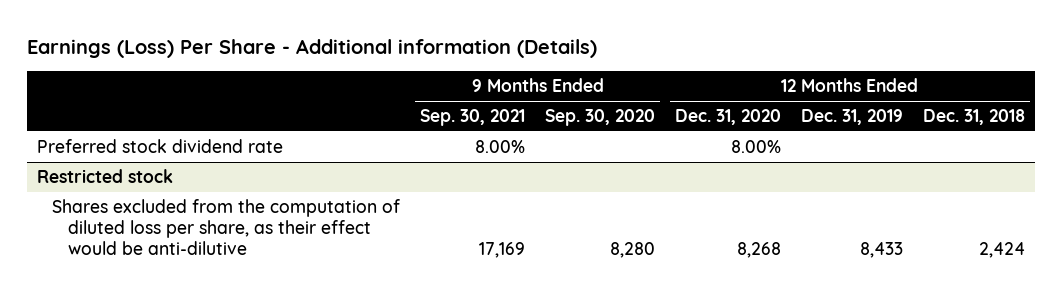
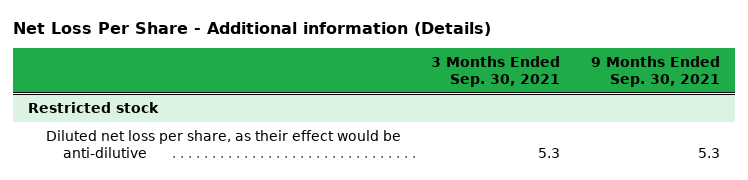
- Earnings (Loss) Per Share - Additional information (Details)
+ Net Loss Per Share - Additional information (Details)
- | 9 Months Ended Sep. 30, 2021 | 9 Months Ended Sep. 30, 2020 | 12 Months Ended Dec. 31, 2020 | 12 Months Ended Dec. 31, 2019 | 12 Months Ended Dec. 31, 2018
+ | 3 Months Ended Sep. 30, 2021 | 9 Months Ended Sep. 30, 2021
- Preferred stock dividend rate | 8.00% | | 8.00% | |
@ Restricted stock
- Shares excluded from the computation of diluted loss per share, as their effect would be anti-dilutive | 17,169 | 8,280 | 8,268 | 8,433 | 2,424
+ Diluted net loss per share, as their effect would be anti-dilutive | 5.3 | 5.3

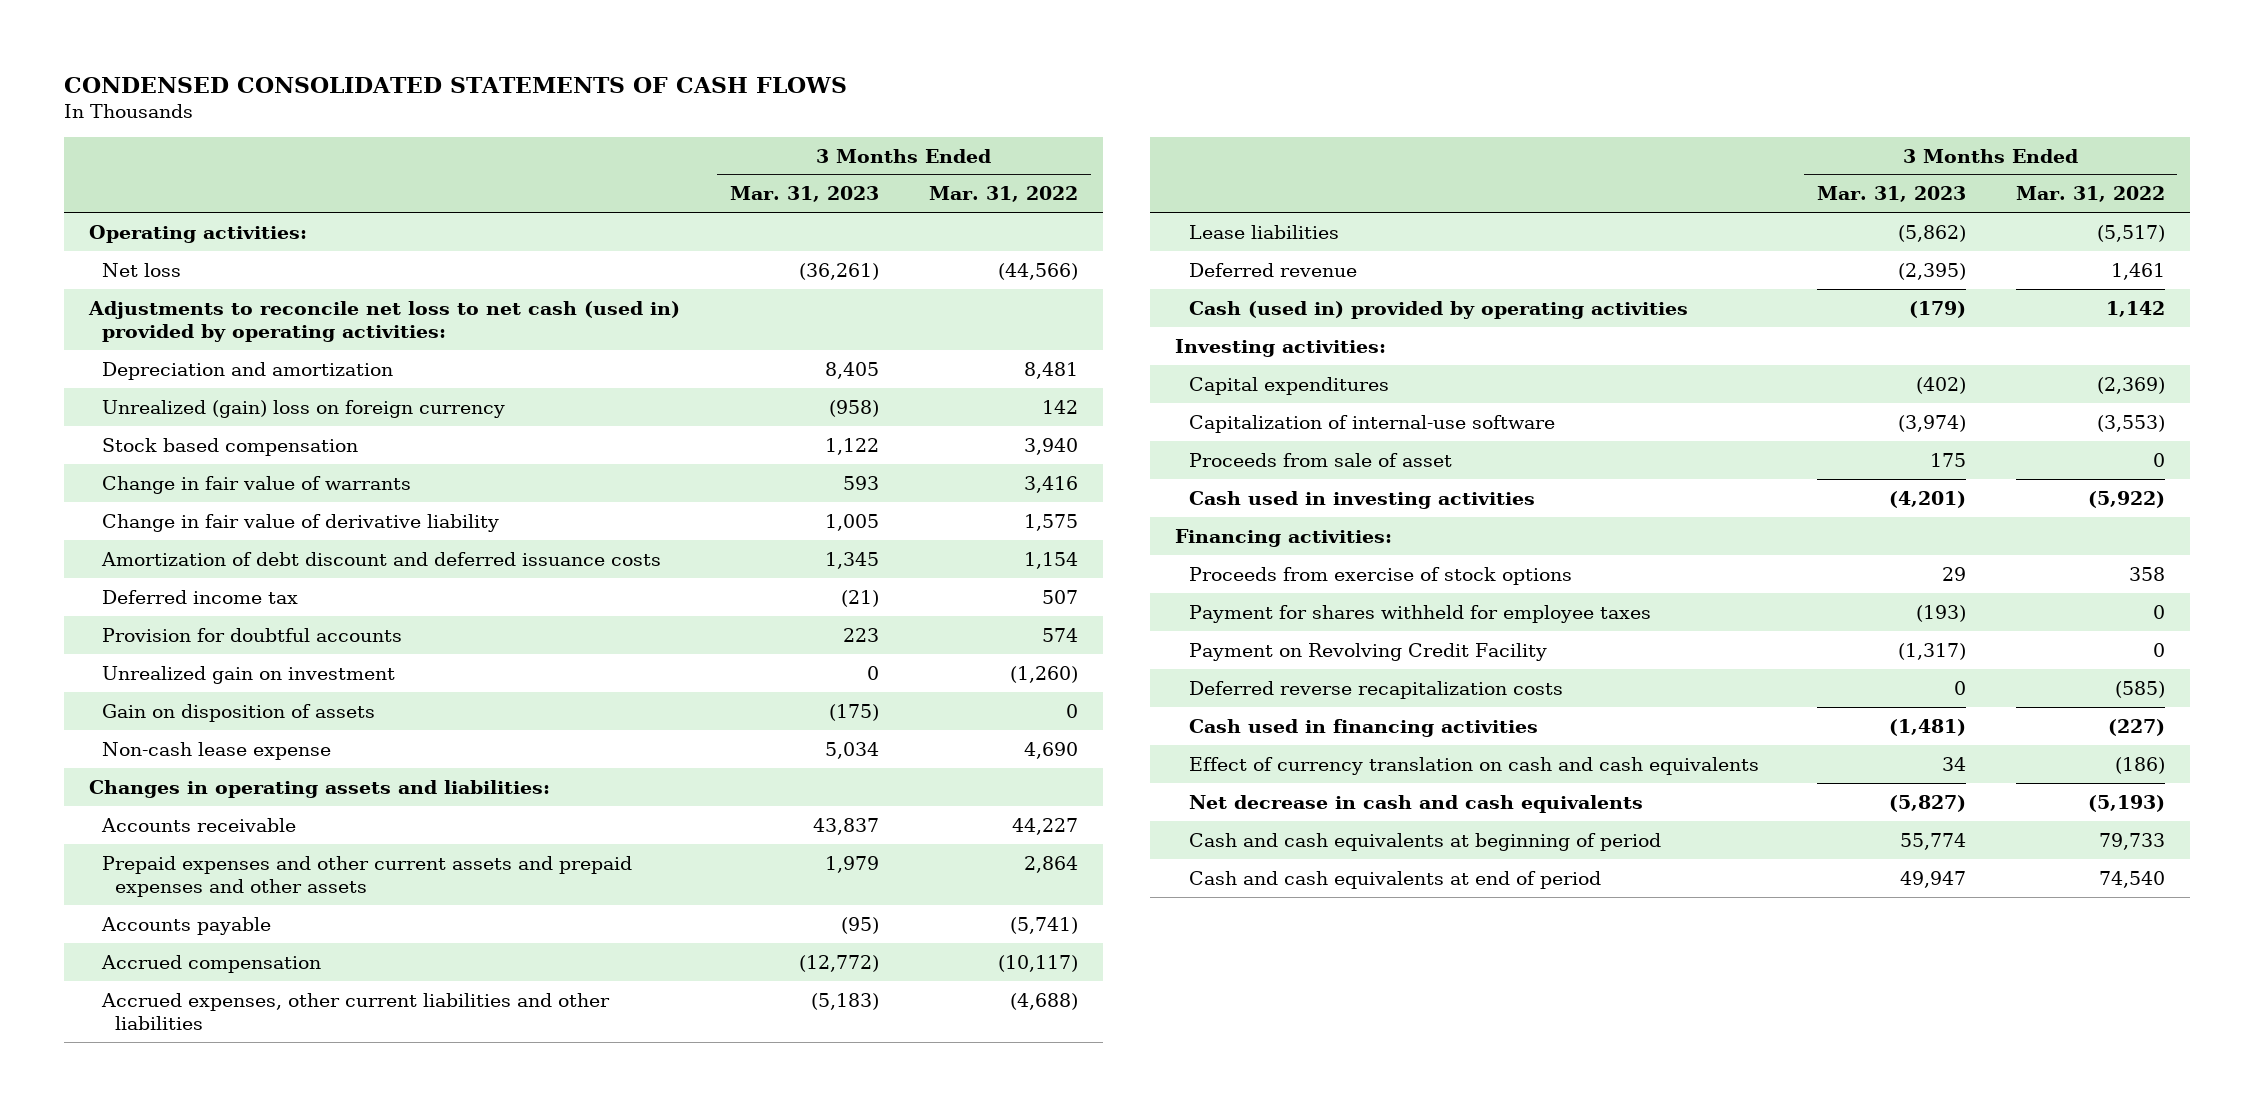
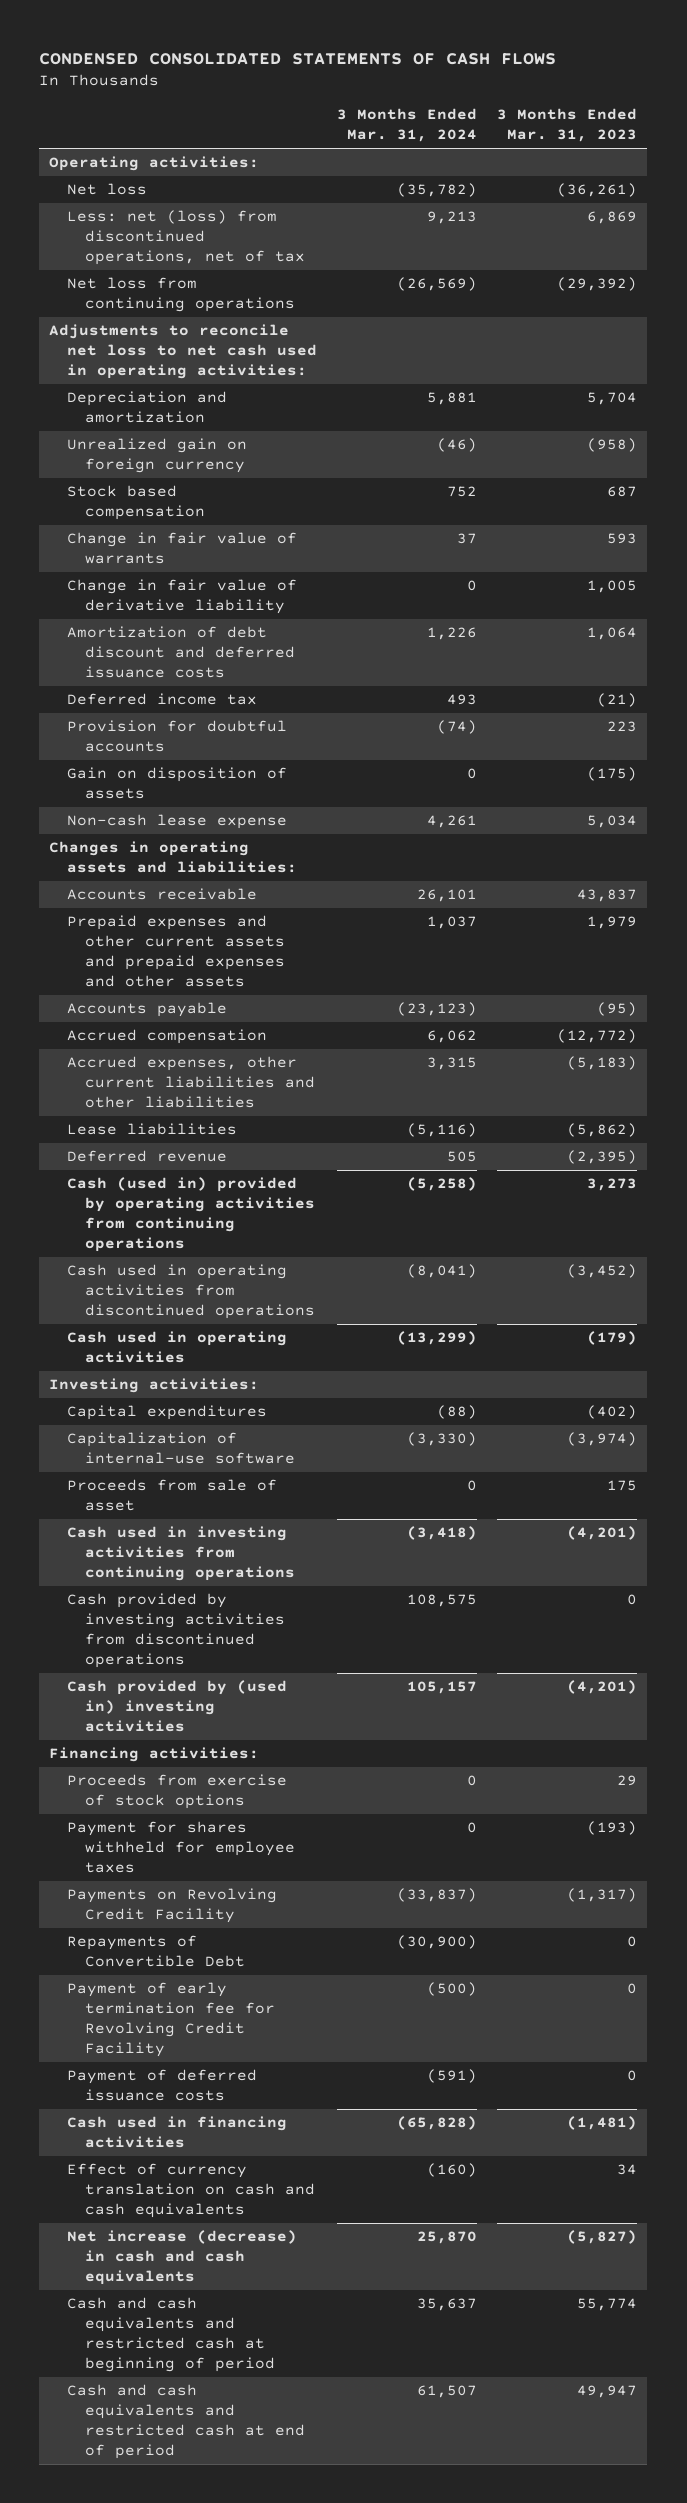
- | 3 Months Ended Mar. 31, 2023 | 3 Months Ended Mar. 31, 2022
+ | 3 Months Ended Mar. 31, 2024 | 3 Months Ended Mar. 31, 2023
- Adjustments to reconcile net loss to net cash (used in) provided by operating activities:
- Depreciation and amortization | 8,405 | 8,481
- Unrealized (gain) loss on foreign currency | (958) | 142
- Stock based compensation | 1,122 | 3,940
+ Less: net (loss) from discontinued operations, net of tax | 9,213 | 6,869
+ Net loss from continuing operations | (26,569) | (29,392)
+ Adjustments to reconcile net loss to net cash used in operating activities:
+ Depreciation and amortization | 5,881 | 5,704
+ Unrealized gain on foreign currency | (46) | (958)
+ Stock based compensation | 752 | 687
- Amortization of debt discount and deferred issuance costs | 1,345 | 1,154
+ Amortization of debt discount and deferred issuance costs | 1,226 | 1,064
- Unrealized gain on investment | 0 | (1,260)
- Cash (used in) provided by operating activities | (179) | 1,142
+ Cash (used in) provided by operating activities from continuing operations | (5,258) | 3,273
+ Cash used in operating activities from discontinued operations | (8,041) | (3,452)
+ Cash used in operating activities | (13,299) | (179)
- Cash used in investing activities | (4,201) | (5,922)
+ Cash used in investing activities from continuing operations | (3,418) | (4,201)
+ Cash provided by investing activities from discontinued operations | 108,575 | 0
+ Cash provided by (used in) investing activities | 105,157 | (4,201)
- Payment on Revolving Credit Facility | (1,317) | 0
- Deferred reverse recapitalization costs | 0 | (585)
+ Payments on Revolving Credit Facility | (33,837) | (1,317)
+ Repayments of Convertible Debt | (30,900) | 0
+ Payment of early termination fee for Revolving Credit Facility | (500) | 0
+ Payment of deferred issuance costs | (591) | 0
- Net decrease in cash and cash equivalents | (5,827) | (5,193)
- Cash and cash equivalents at beginning of period | 55,774 | 79,733
- Cash and cash equivalents at end of period | 49,947 | 74,540
+ Net increase (decrease) in cash and cash equivalents | 25,870 | (5,827)
+ Cash and cash equivalents and restricted cash at beginning of period | 35,637 | 55,774
+ Cash and cash equivalents and restricted cash at end of period | 61,507 | 49,947

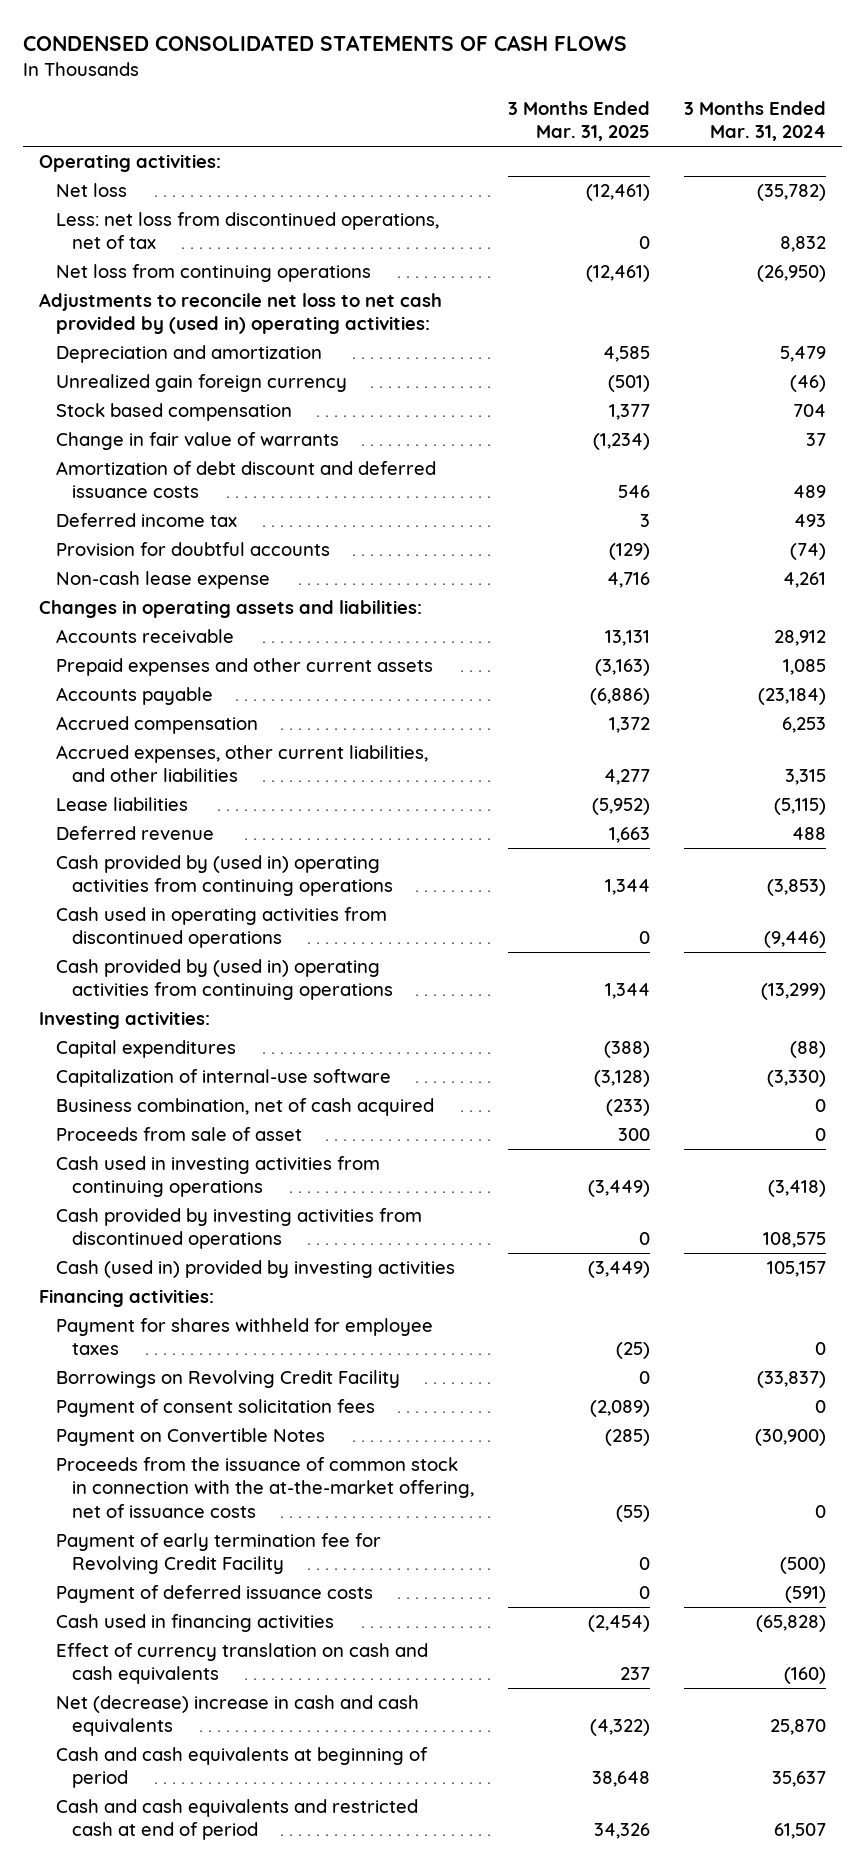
- | 3 Months Ended Mar. 31, 2024 | 3 Months Ended Mar. 31, 2023
+ | 3 Months Ended Mar. 31, 2025 | 3 Months Ended Mar. 31, 2024
- Less: net (loss) from discontinued operations, net of tax | 9,213 | 6,869
- Net loss from continuing operations | (26,569) | (29,392)
- Adjustments to reconcile net loss to net cash used in operating activities:
- Depreciation and amortization | 5,881 | 5,704
- Unrealized gain on foreign currency | (46) | (958)
- Stock based compensation | 752 | 687
+ Less: net loss from discontinued operations, net of tax | 0 | 8,832
+ Net loss from continuing operations | (12,461) | (26,950)
+ Adjustments to reconcile net loss to net cash provided by (used in) operating activities:
+ Depreciation and amortization | 4,585 | 5,479
+ Unrealized gain foreign currency | (501) | (46)
+ Stock based compensation | 1,377 | 704
- Change in fair value of derivative liability | 0 | 1,005
- Amortization of debt discount and deferred issuance costs | 1,226 | 1,064
+ Amortization of debt discount and deferred issuance costs | 546 | 489
- Gain on disposition of assets | 0 | (175)
- Accounts receivable | 26,101 | 43,837
- Prepaid expenses and other current assets and prepaid expenses and other assets | 1,037 | 1,979
- Accounts payable | (23,123) | (95)
- Accrued compensation | 6,062 | (12,772)
- Accrued expenses, other current liabilities and other liabilities | 3,315 | (5,183)
- Lease liabilities | (5,116) | (5,862)
- Deferred revenue | 505 | (2,395)
- Cash (used in) provided by operating activities from continuing operations | (5,258) | 3,273
- Cash used in operating activities from discontinued operations | (8,041) | (3,452)
- Cash used in operating activities | (13,299) | (179)
+ Accounts receivable | 13,131 | 28,912
+ Prepaid expenses and other current assets | (3,163) | 1,085
+ Accounts payable | (6,886) | (23,184)
+ Accrued compensation | 1,372 | 6,253
+ Accrued expenses, other current liabilities, and other liabilities | 4,277 | 3,315
+ Lease liabilities | (5,952) | (5,115)
+ Deferred revenue | 1,663 | 488
+ Cash provided by (used in) operating activities from continuing operations | 1,344 | (3,853)
+ Cash used in operating activities from discontinued operations | 0 | (9,446)
+ Cash provided by (used in) operating activities from continuing operations | 1,344 | (13,299)
+ Business combination, net of cash acquired | (233) | 0
- Cash provided by (used in) investing activities | 105,157 | (4,201)
+ Cash (used in) provided by investing activities | (3,449) | 105,157
- Proceeds from exercise of stock options | 0 | 29
- Payments on Revolving Credit Facility | (33,837) | (1,317)
- Repayments of Convertible Debt | (30,900) | 0
+ Borrowings on Revolving Credit Facility | 0 | (33,837)
+ Payment of consent solicitation fees | (2,089) | 0
+ Payment on Convertible Notes | (285) | (30,900)
+ Proceeds from the issuance of common stock in connection with the at-the-market offering, net of issuance costs | (55) | 0
- Net increase (decrease) in cash and cash equivalents | 25,870 | (5,827)
- Cash and cash equivalents and restricted cash at beginning of period | 35,637 | 55,774
+ Net (decrease) increase in cash and cash equivalents | (4,322) | 25,870
+ Cash and cash equivalents at beginning of period | 38,648 | 35,637

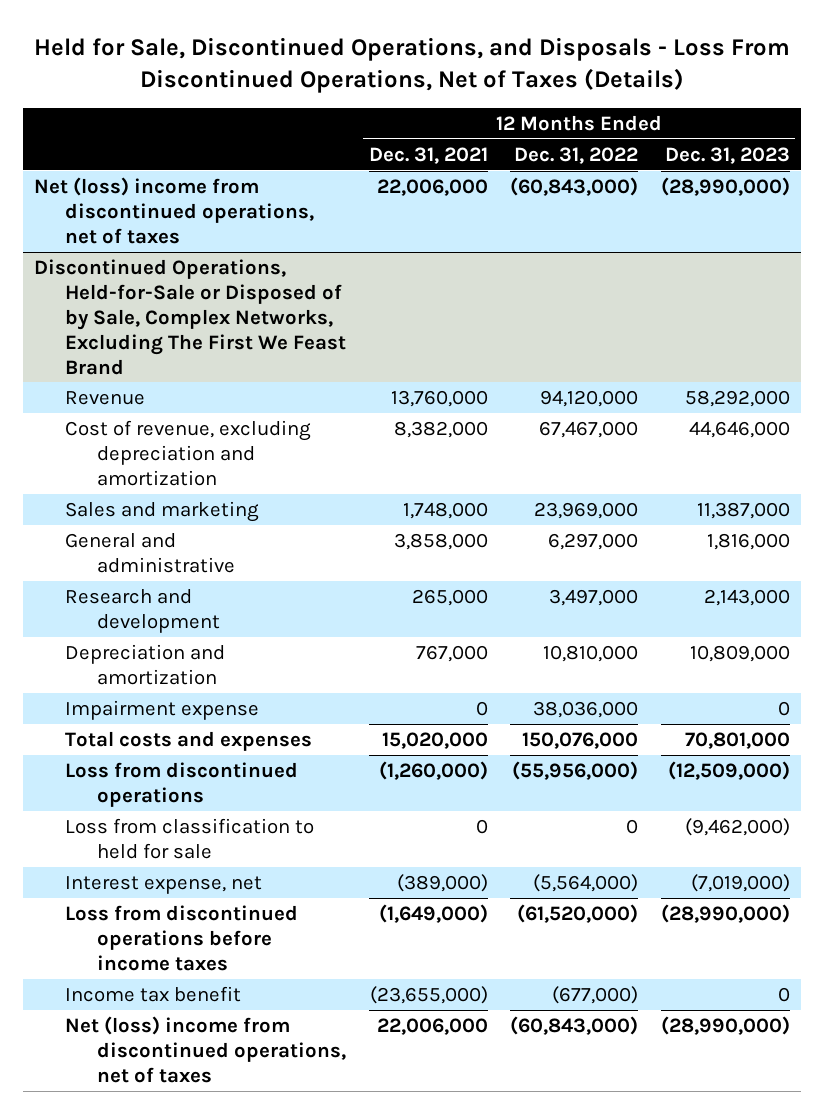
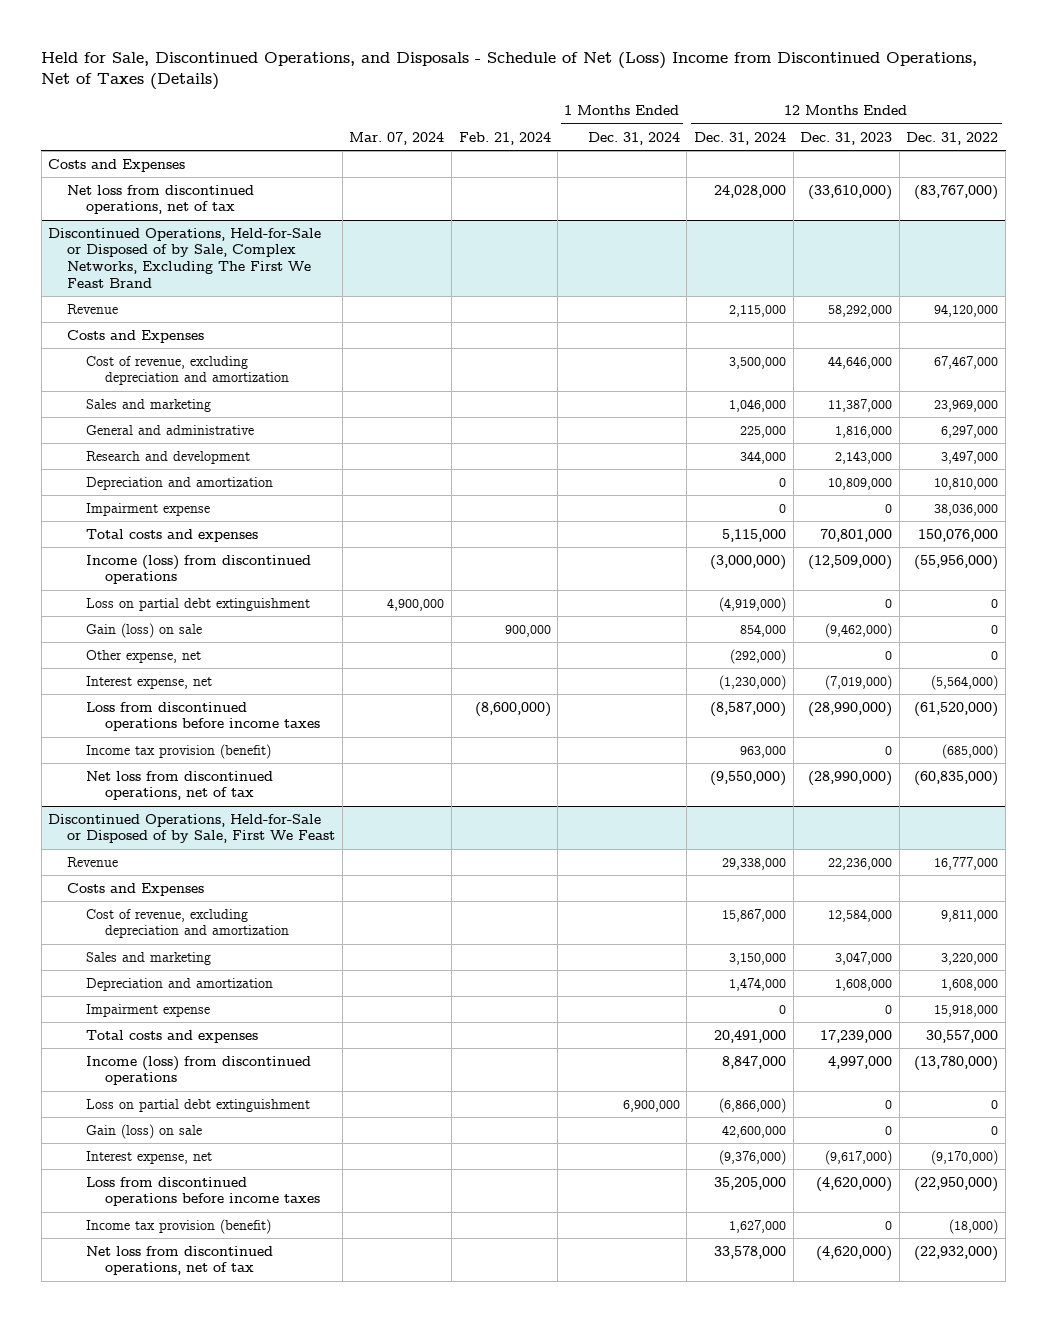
- Held for Sale, Discontinued Operations, and Disposals - Loss From Discontinued Operations, Net of Taxes (Details)
+ Held for Sale, Discontinued Operations, and Disposals - Schedule of Net (Loss) Income from Discontinued Operations, Net of Taxes (Details)
- | 12 Months Ended Dec. 31, 2021 | 12 Months Ended Dec. 31, 2022 | 12 Months Ended Dec. 31, 2023
+ | Mar. 07, 2024 | Feb. 21, 2024 | 1 Months Ended Dec. 31, 2024 | 12 Months Ended Dec. 31, 2024 | 12 Months Ended Dec. 31, 2023 | 12 Months Ended Dec. 31, 2022
- Net (loss) income from discontinued operations, net of taxes | 22,006,000 | (60,843,000) | (28,990,000)
+ Costs and Expenses
+ Net loss from discontinued operations, net of tax | | | | 24,028,000 | (33,610,000) | (83,767,000)
@ Discontinued Operations, Held-for-Sale or Disposed of by Sale, Complex Networks, Excluding The First We Feast Brand
+ Costs and Expenses
- Loss from discontinued operations | (1,260,000) | (55,956,000) | (12,509,000)
- Loss from classification to held for sale | 0 | 0 | (9,462,000)
+ Income (loss) from discontinued operations | | | | (3,000,000) | (12,509,000) | (55,956,000)
+ Loss on partial debt extinguishment | 4,900,000 | | | (4,919,000) | 0 | 0
+ Gain (loss) on sale | | 900,000 | | 854,000 | (9,462,000) | 0
+ Other expense, net | | | | (292,000) | 0 | 0
- Income tax benefit | (23,655,000) | (677,000) | 0
- Net (loss) income from discontinued operations, net of taxes | 22,006,000 | (60,843,000) | (28,990,000)
+ Income tax provision (benefit) | | | | 963,000 | 0 | (685,000)
+ Net loss from discontinued operations, net of tax | | | | (9,550,000) | (28,990,000) | (60,835,000)
+ Discontinued Operations, Held-for-Sale or Disposed of by Sale, First We Feast
+ Revenue | | | | 29,338,000 | 22,236,000 | 16,777,000
+ Costs and Expenses
+ Cost of revenue, excluding depreciation and amortization | | | | 15,867,000 | 12,584,000 | 9,811,000
+ Sales and marketing | | | | 3,150,000 | 3,047,000 | 3,220,000
+ Depreciation and amortization | | | | 1,474,000 | 1,608,000 | 1,608,000
+ Impairment expense | | | | 0 | 0 | 15,918,000
+ Total costs and expenses | | | | 20,491,000 | 17,239,000 | 30,557,000
+ Income (loss) from discontinued operations | | | | 8,847,000 | 4,997,000 | (13,780,000)
+ Loss on partial debt extinguishment | | | 6,900,000 | (6,866,000) | 0 | 0
+ Gain (loss) on sale | | | | 42,600,000 | 0 | 0
+ Interest expense, net | | | | (9,376,000) | (9,617,000) | (9,170,000)
+ Loss from discontinued operations before income taxes | | | | 35,205,000 | (4,620,000) | (22,950,000)
+ Income tax provision (benefit) | | | | 1,627,000 | 0 | (18,000)
+ Net loss from discontinued operations, net of tax | | | | 33,578,000 | (4,620,000) | (22,932,000)

